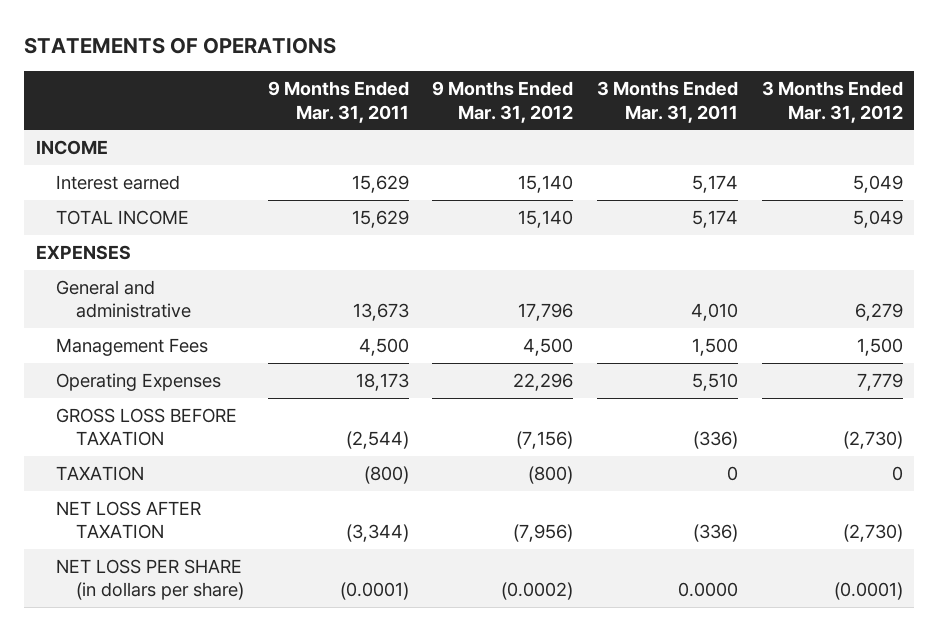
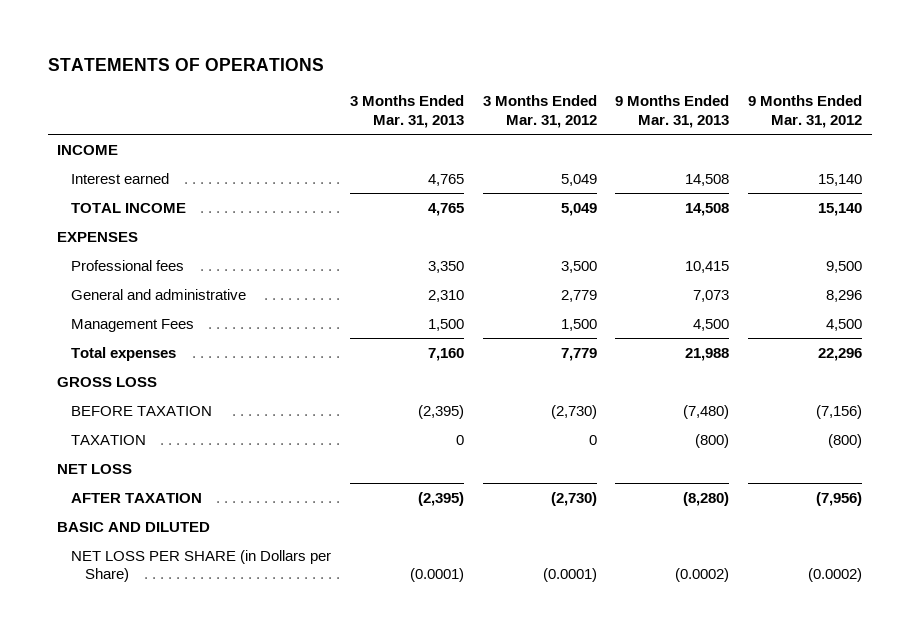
- | 9 Months Ended Mar. 31, 2011 | 9 Months Ended Mar. 31, 2012 | 3 Months Ended Mar. 31, 2011 | 3 Months Ended Mar. 31, 2012
+ | 3 Months Ended Mar. 31, 2013 | 3 Months Ended Mar. 31, 2012 | 9 Months Ended Mar. 31, 2013 | 9 Months Ended Mar. 31, 2012
- General and administrative | 13,673 | 17,796 | 4,010 | 6,279
+ Professional fees | 3,350 | 3,500 | 10,415 | 9,500
+ General and administrative | 2,310 | 2,779 | 7,073 | 8,296
- Operating Expenses | 18,173 | 22,296 | 5,510 | 7,779
- GROSS LOSS BEFORE TAXATION | (2,544) | (7,156) | (336) | (2,730)
+ Total expenses | 7,160 | 7,779 | 21,988 | 22,296
+ GROSS LOSS
+ BEFORE TAXATION | (2,395) | (2,730) | (7,480) | (7,156)
- NET LOSS AFTER TAXATION | (3,344) | (7,956) | (336) | (2,730)
- NET LOSS PER SHARE (in dollars per share) | (0.0001) | (0.0002) | 0.0000 | (0.0001)
+ NET LOSS
+ AFTER TAXATION | (2,395) | (2,730) | (8,280) | (7,956)
+ BASIC AND DILUTED
+ NET LOSS PER SHARE (in Dollars per Share) | (0.0001) | (0.0001) | (0.0002) | (0.0002)

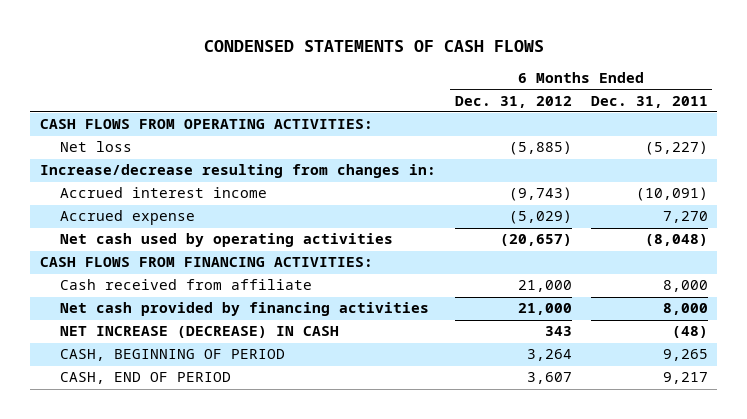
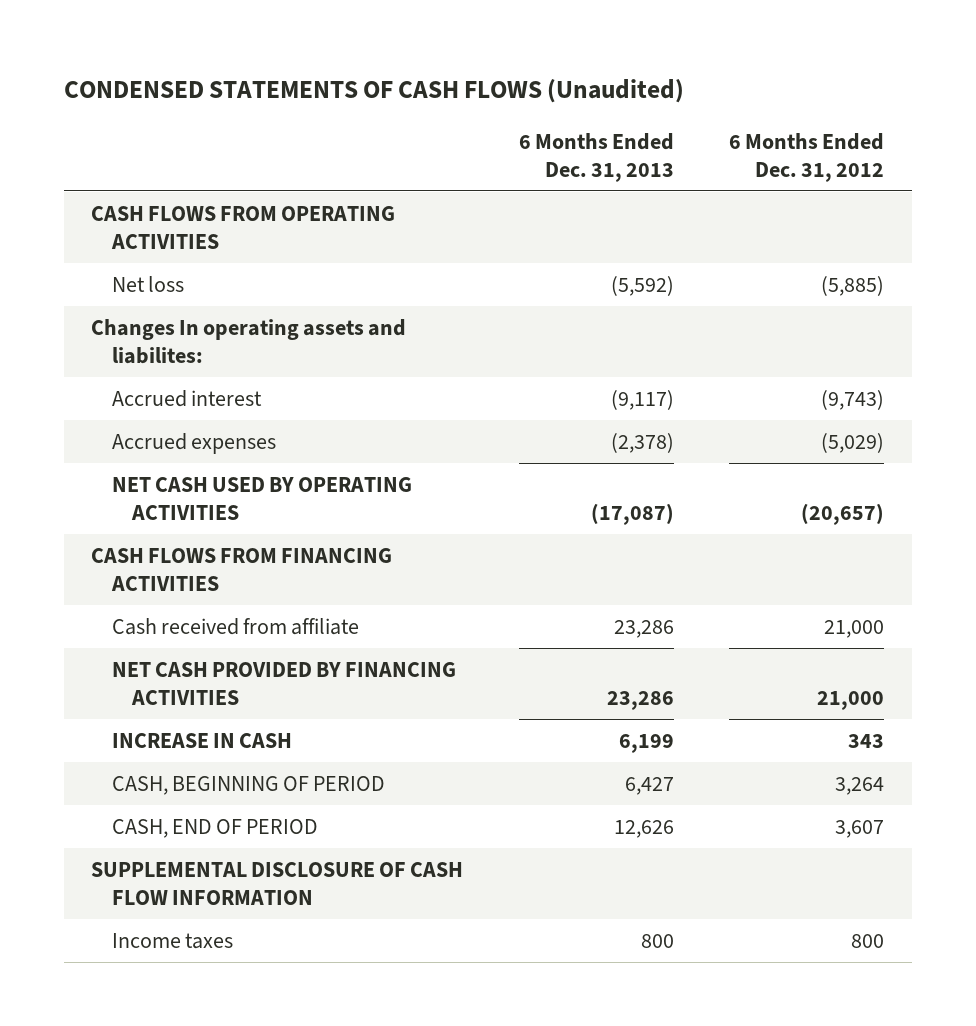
- CONDENSED STATEMENTS OF CASH FLOWS
+ CONDENSED STATEMENTS OF CASH FLOWS (Unaudited)
- | 6 Months Ended Dec. 31, 2012 | 6 Months Ended Dec. 31, 2011
+ | 6 Months Ended Dec. 31, 2013 | 6 Months Ended Dec. 31, 2012
- CASH FLOWS FROM OPERATING ACTIVITIES:
+ CASH FLOWS FROM OPERATING ACTIVITIES
- Increase/decrease resulting from changes in:
- Accrued interest income | (9,743) | (10,091)
- Accrued expense | (5,029) | 7,270
- Net cash used by operating activities | (20,657) | (8,048)
- CASH FLOWS FROM FINANCING ACTIVITIES:
+ Changes In operating assets and liabilites:
+ Accrued interest | (9,117) | (9,743)
+ Accrued expenses | (2,378) | (5,029)
+ NET CASH USED BY OPERATING ACTIVITIES | (17,087) | (20,657)
+ CASH FLOWS FROM FINANCING ACTIVITIES
- Net cash provided by financing activities | 21,000 | 8,000
- NET INCREASE (DECREASE) IN CASH | 343 | (48)
+ NET CASH PROVIDED BY FINANCING ACTIVITIES | 23,286 | 21,000
+ INCREASE IN CASH | 6,199 | 343
+ SUPPLEMENTAL DISCLOSURE OF CASH FLOW INFORMATION
+ Income taxes | 800 | 800

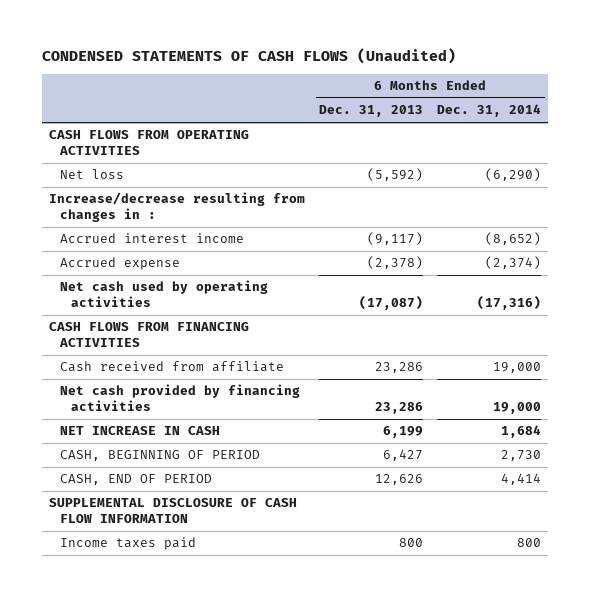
- | 6 Months Ended Dec. 31, 2013 | 6 Months Ended Dec. 31, 2012
+ | 6 Months Ended Dec. 31, 2013 | 6 Months Ended Dec. 31, 2014
- Changes In operating assets and liabilites:
- Accrued interest | (9,117) | (9,743)
- Accrued expenses | (2,378) | (5,029)
- NET CASH USED BY OPERATING ACTIVITIES | (17,087) | (20,657)
+ Increase/decrease resulting from changes in :
+ Accrued interest income | (9,117) | (8,652)
+ Accrued expense | (2,378) | (2,374)
+ Net cash used by operating activities | (17,087) | (17,316)
- NET CASH PROVIDED BY FINANCING ACTIVITIES | 23,286 | 21,000
- INCREASE IN CASH | 6,199 | 343
+ Net cash provided by financing activities | 23,286 | 19,000
+ NET INCREASE IN CASH | 6,199 | 1,684
- Income taxes | 800 | 800
+ Income taxes paid | 800 | 800

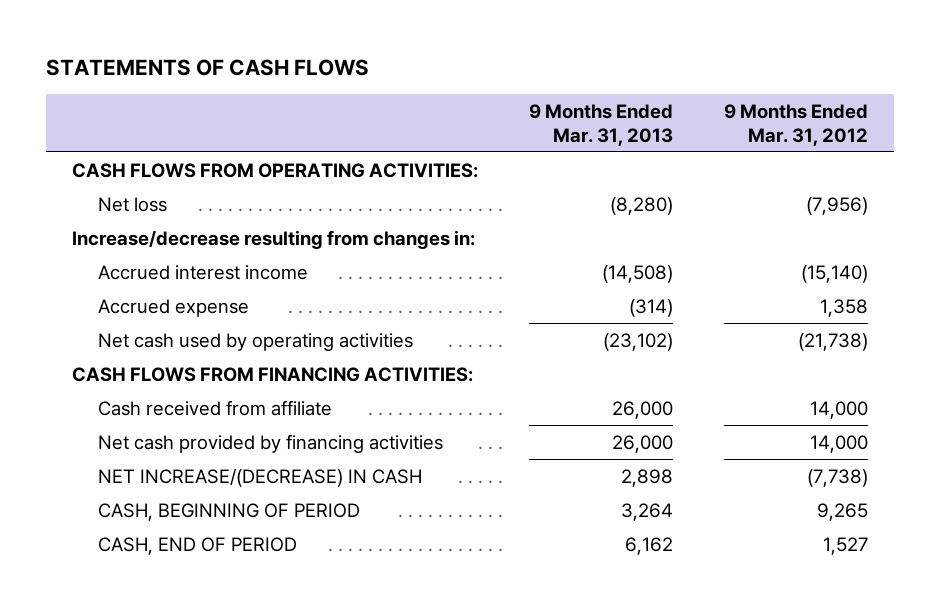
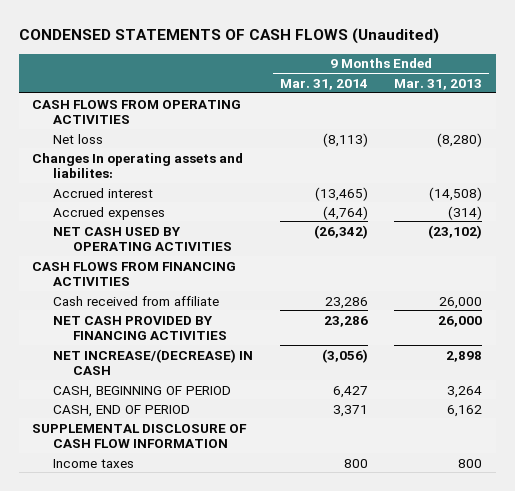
- STATEMENTS OF CASH FLOWS
+ CONDENSED STATEMENTS OF CASH FLOWS (Unaudited)
- | 9 Months Ended Mar. 31, 2013 | 9 Months Ended Mar. 31, 2012
+ | 9 Months Ended Mar. 31, 2014 | 9 Months Ended Mar. 31, 2013
- CASH FLOWS FROM OPERATING ACTIVITIES:
+ CASH FLOWS FROM OPERATING ACTIVITIES
- Increase/decrease resulting from changes in:
- Accrued interest income | (14,508) | (15,140)
- Accrued expense | (314) | 1,358
- Net cash used by operating activities | (23,102) | (21,738)
- CASH FLOWS FROM FINANCING ACTIVITIES:
+ Changes In operating assets and liabilites:
+ Accrued interest | (13,465) | (14,508)
+ Accrued expenses | (4,764) | (314)
+ NET CASH USED BY OPERATING ACTIVITIES | (26,342) | (23,102)
+ CASH FLOWS FROM FINANCING ACTIVITIES
- Net cash provided by financing activities | 26,000 | 14,000
+ NET CASH PROVIDED BY FINANCING ACTIVITIES | 23,286 | 26,000
+ SUPPLEMENTAL DISCLOSURE OF CASH FLOW INFORMATION
+ Income taxes | 800 | 800

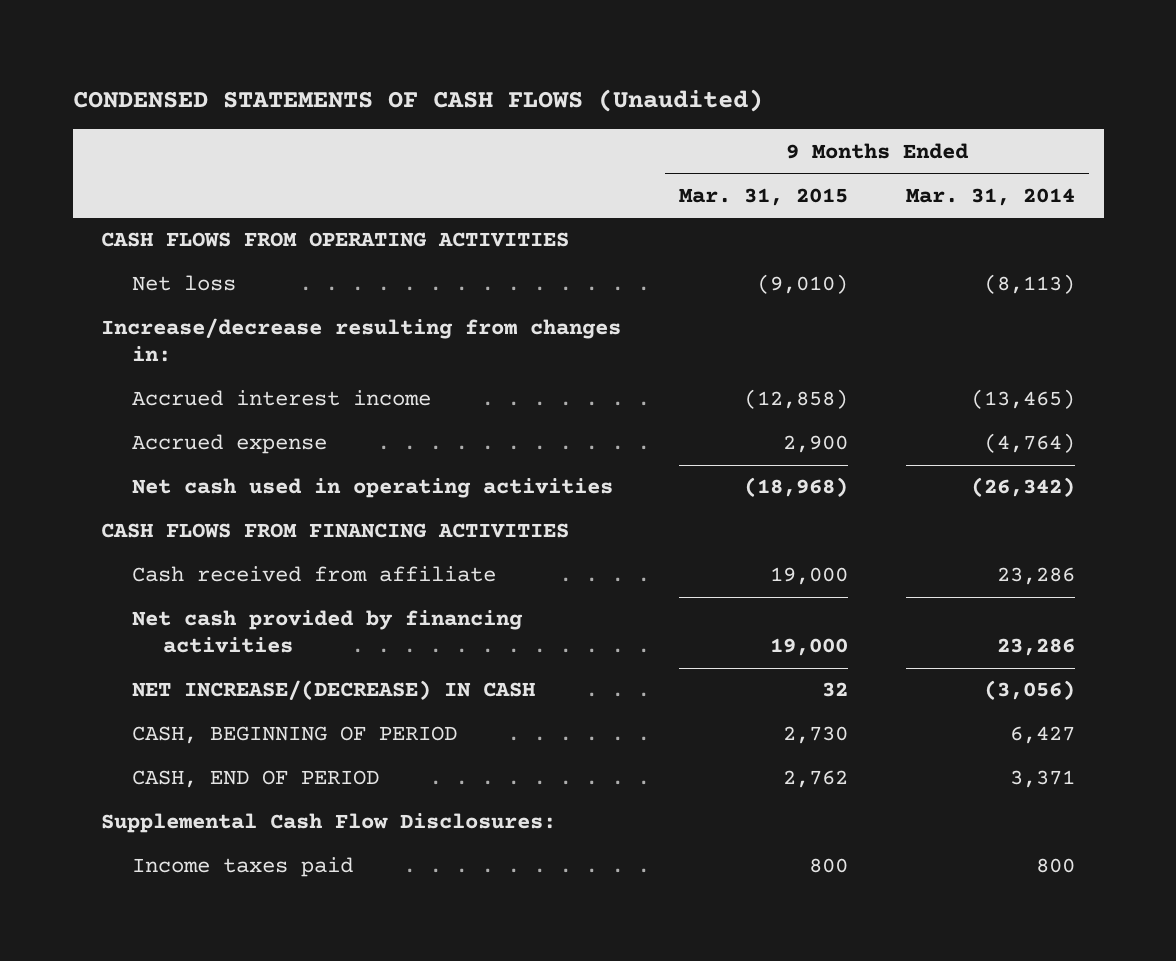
- | 9 Months Ended Mar. 31, 2014 | 9 Months Ended Mar. 31, 2013
+ | 9 Months Ended Mar. 31, 2015 | 9 Months Ended Mar. 31, 2014
- Changes In operating assets and liabilites:
- Accrued interest | (13,465) | (14,508)
- Accrued expenses | (4,764) | (314)
- NET CASH USED BY OPERATING ACTIVITIES | (26,342) | (23,102)
+ Increase/decrease resulting from changes in:
+ Accrued interest income | (12,858) | (13,465)
+ Accrued expense | 2,900 | (4,764)
+ Net cash used in operating activities | (18,968) | (26,342)
- NET CASH PROVIDED BY FINANCING ACTIVITIES | 23,286 | 26,000
+ Net cash provided by financing activities | 19,000 | 23,286
- SUPPLEMENTAL DISCLOSURE OF CASH FLOW INFORMATION
- Income taxes | 800 | 800
+ Supplemental Cash Flow Disclosures:
+ Income taxes paid | 800 | 800

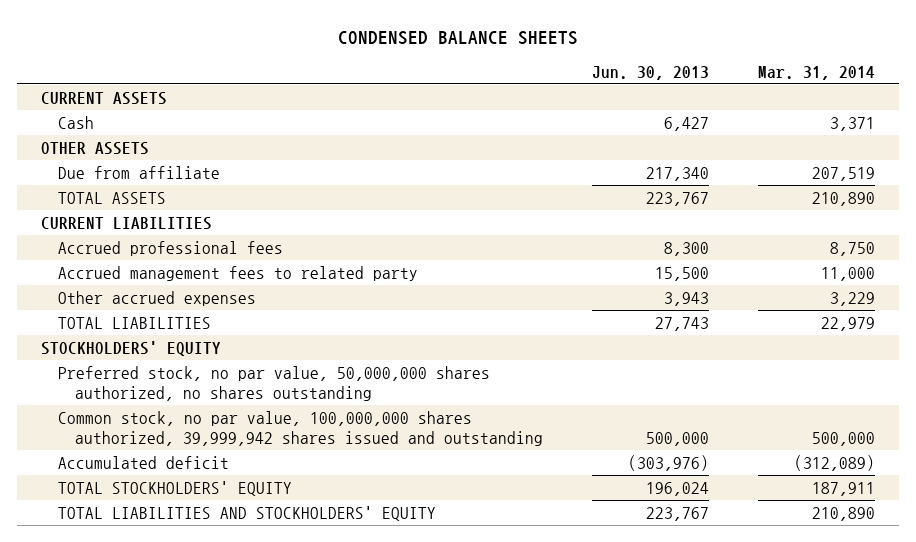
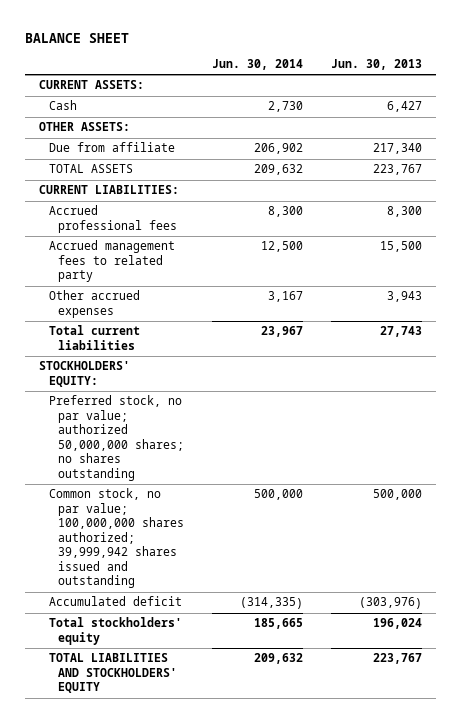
- CONDENSED BALANCE SHEETS
+ BALANCE SHEET
- | Jun. 30, 2013 | Mar. 31, 2014
+ | Jun. 30, 2014 | Jun. 30, 2013
- CURRENT ASSETS
+ CURRENT ASSETS:
- OTHER ASSETS
+ OTHER ASSETS:
- CURRENT LIABILITIES
+ CURRENT LIABILITIES:
- TOTAL LIABILITIES | 27,743 | 22,979
- STOCKHOLDERS' EQUITY
- Preferred stock, no par value, 50,000,000 shares authorized, no shares outstanding
- Common stock, no par value, 100,000,000 shares authorized, 39,999,942 shares issued and outstanding | 500,000 | 500,000
+ Total current liabilities | 23,967 | 27,743
+ STOCKHOLDERS' EQUITY:
+ Preferred stock, no par value; authorized 50,000,000 shares; no shares outstanding
+ Common stock, no par value; 100,000,000 shares authorized; 39,999,942 shares issued and outstanding | 500,000 | 500,000
- TOTAL STOCKHOLDERS' EQUITY | 196,024 | 187,911
+ Total stockholders' equity | 185,665 | 196,024

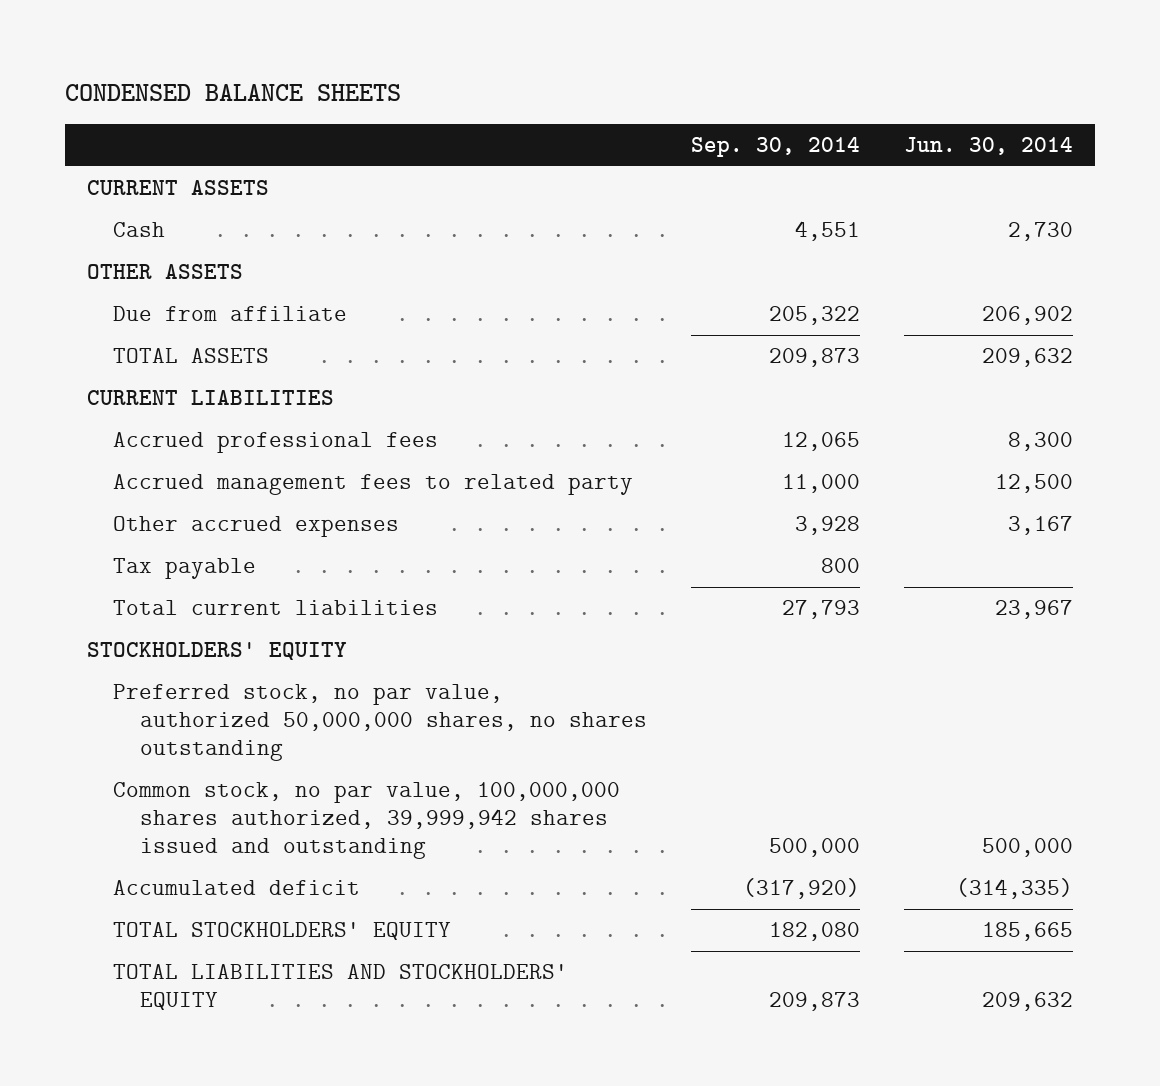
- BALANCE SHEET
+ CONDENSED BALANCE SHEETS
- | Jun. 30, 2014 | Jun. 30, 2013
+ | Sep. 30, 2014 | Jun. 30, 2014
- CURRENT ASSETS:
+ CURRENT ASSETS
- OTHER ASSETS:
+ OTHER ASSETS
- CURRENT LIABILITIES:
+ CURRENT LIABILITIES
+ Tax payable | 800 |
- STOCKHOLDERS' EQUITY:
- Preferred stock, no par value; authorized 50,000,000 shares; no shares outstanding
- Common stock, no par value; 100,000,000 shares authorized; 39,999,942 shares issued and outstanding | 500,000 | 500,000
+ STOCKHOLDERS' EQUITY
+ Preferred stock, no par value, authorized 50,000,000 shares, no shares outstanding
+ Common stock, no par value, 100,000,000 shares authorized, 39,999,942 shares issued and outstanding | 500,000 | 500,000
- Total stockholders' equity | 185,665 | 196,024
+ TOTAL STOCKHOLDERS' EQUITY | 182,080 | 185,665

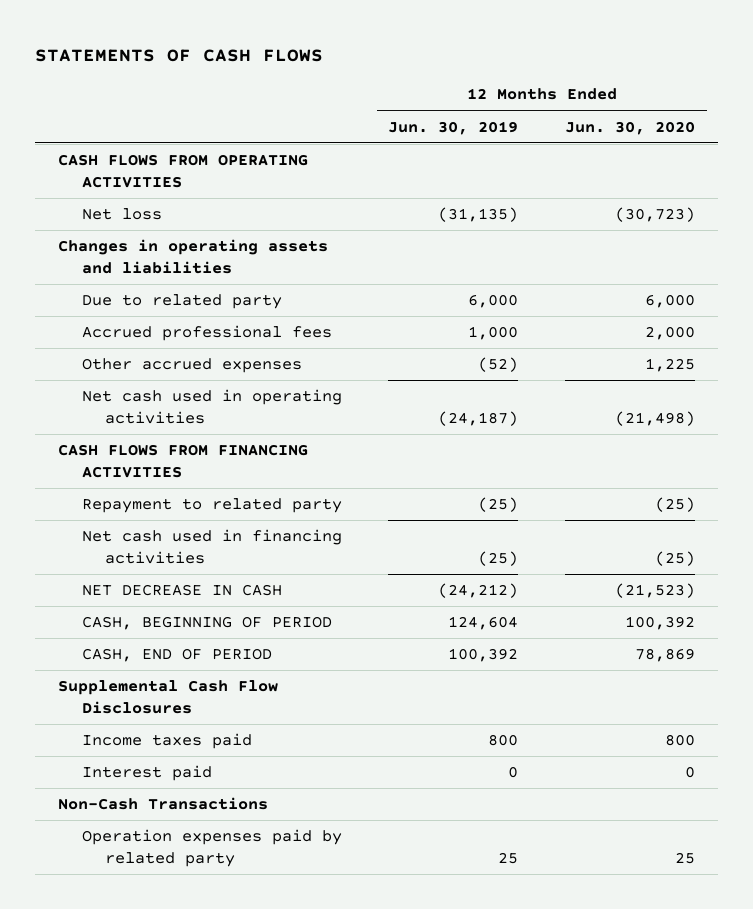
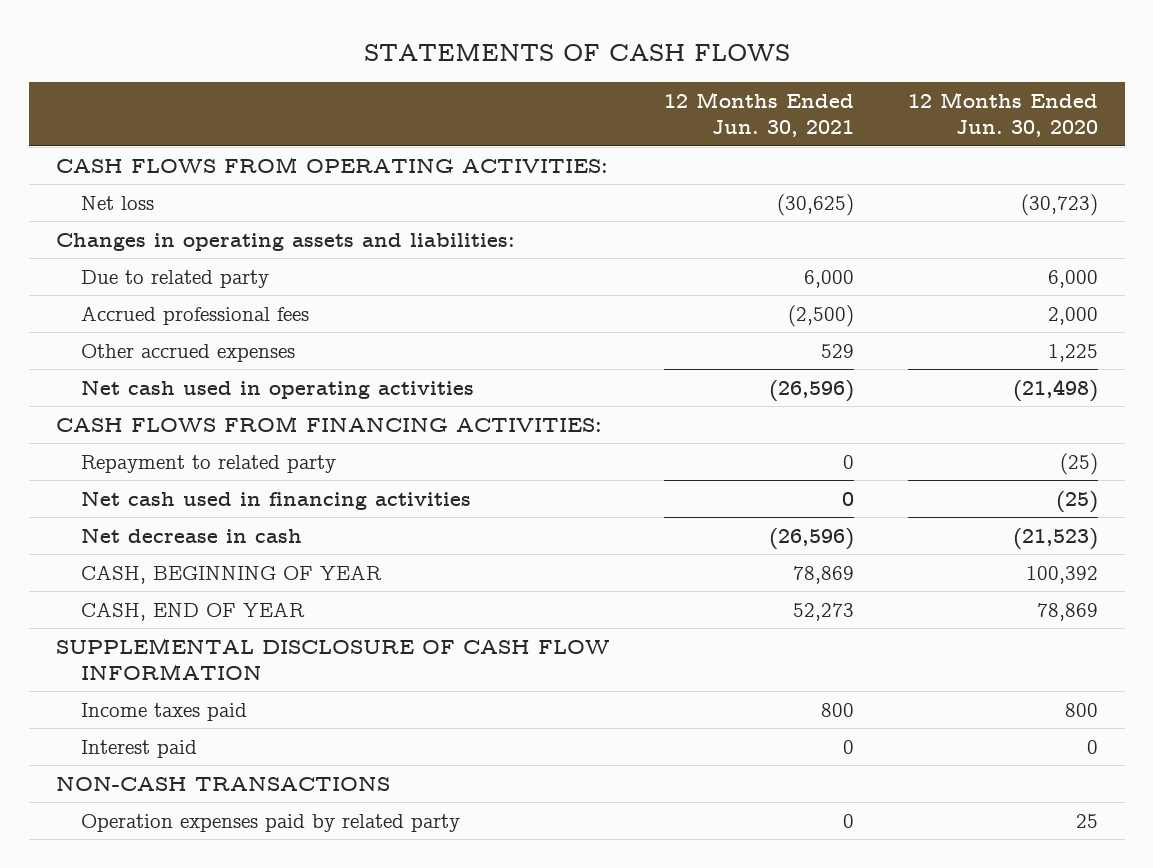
- | 12 Months Ended Jun. 30, 2019 | 12 Months Ended Jun. 30, 2020
+ | 12 Months Ended Jun. 30, 2021 | 12 Months Ended Jun. 30, 2020
- CASH FLOWS FROM OPERATING ACTIVITIES
+ CASH FLOWS FROM OPERATING ACTIVITIES:
- Changes in operating assets and liabilities
+ Changes in operating assets and liabilities:
- CASH FLOWS FROM FINANCING ACTIVITIES
+ CASH FLOWS FROM FINANCING ACTIVITIES:
- NET DECREASE IN CASH | (24,212) | (21,523)
- CASH, BEGINNING OF PERIOD | 124,604 | 100,392
- CASH, END OF PERIOD | 100,392 | 78,869
- Supplemental Cash Flow Disclosures
+ Net decrease in cash | (26,596) | (21,523)
+ CASH, BEGINNING OF YEAR | 78,869 | 100,392
+ CASH, END OF YEAR | 52,273 | 78,869
+ SUPPLEMENTAL DISCLOSURE OF CASH FLOW INFORMATION
- Non-Cash Transactions
+ NON-CASH TRANSACTIONS

